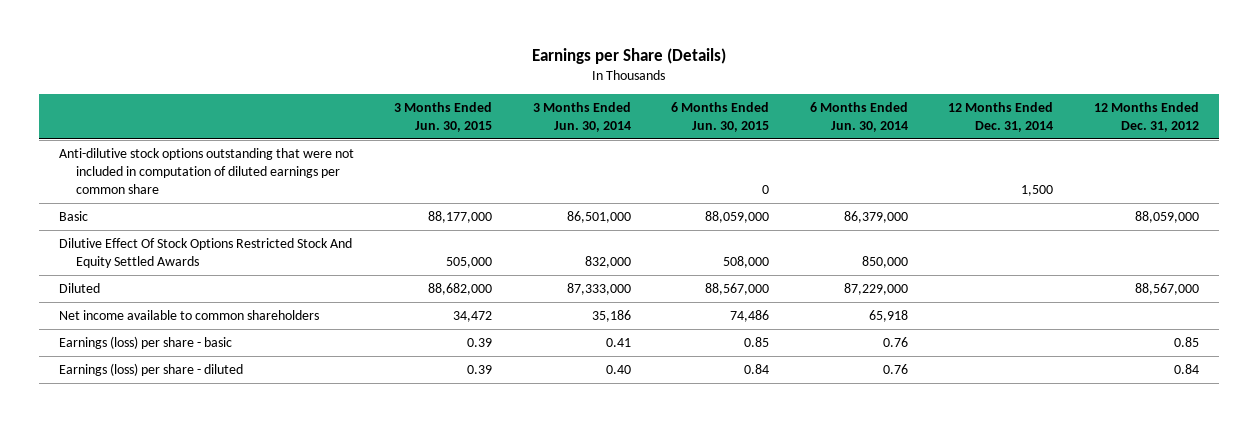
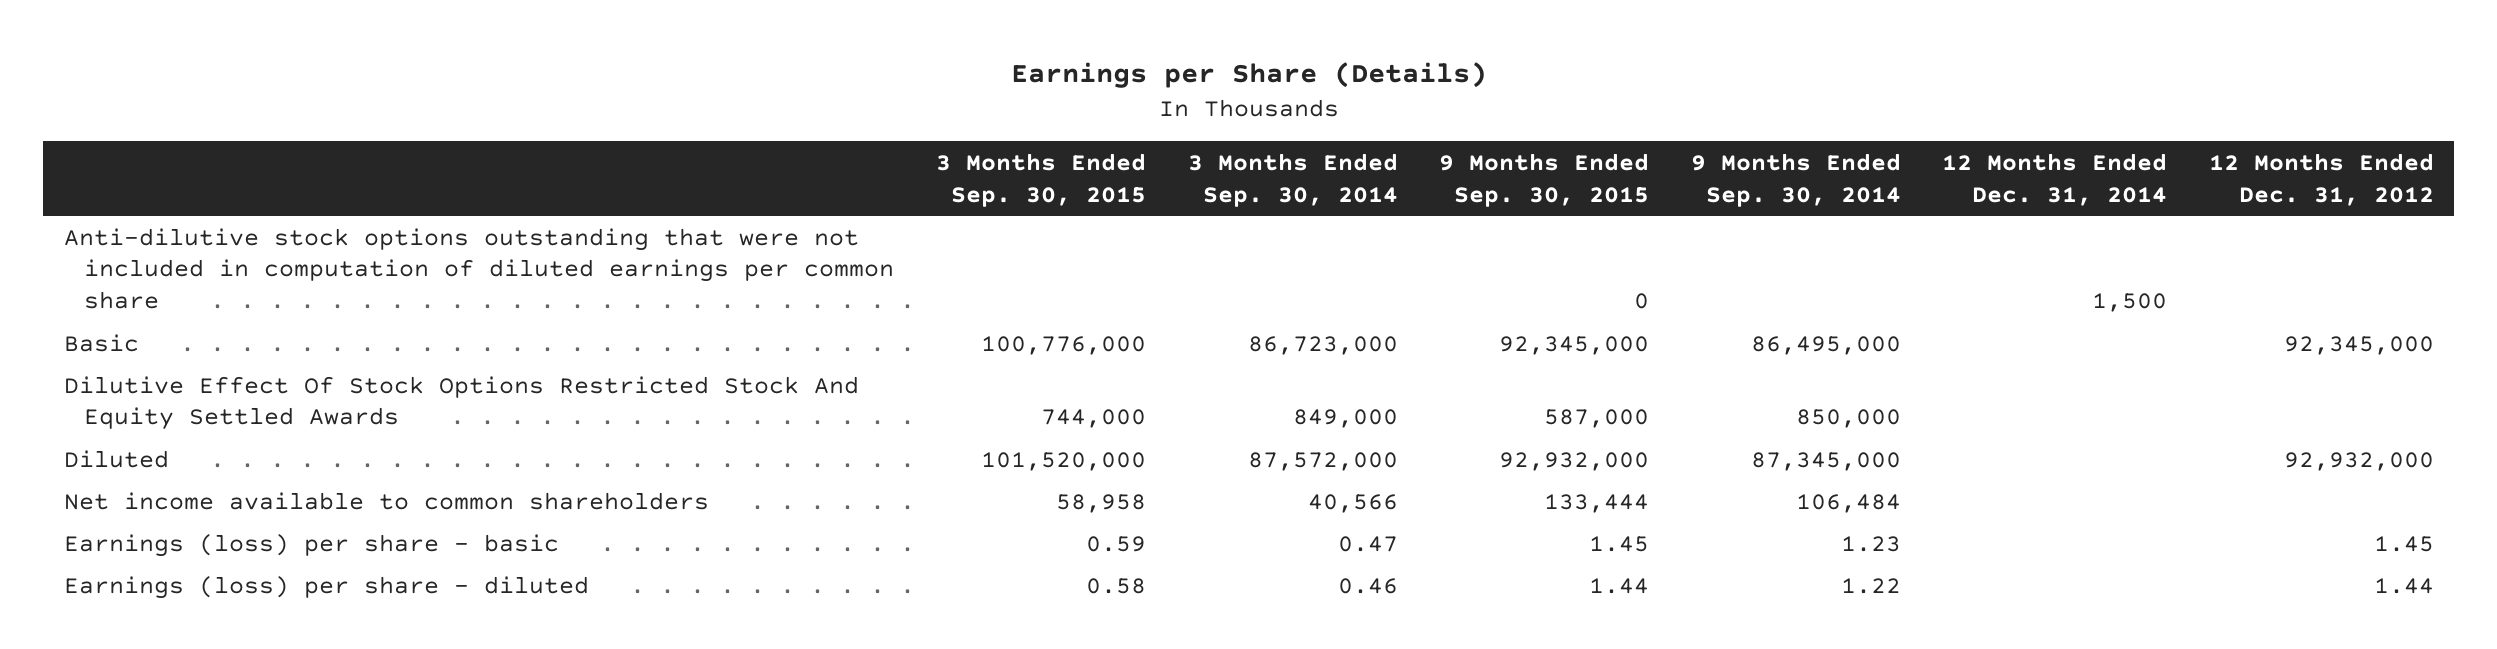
- | 3 Months Ended Jun. 30, 2015 | 3 Months Ended Jun. 30, 2014 | 6 Months Ended Jun. 30, 2015 | 6 Months Ended Jun. 30, 2014 | 12 Months Ended Dec. 31, 2014 | 12 Months Ended Dec. 31, 2012
+ | 3 Months Ended Sep. 30, 2015 | 3 Months Ended Sep. 30, 2014 | 9 Months Ended Sep. 30, 2015 | 9 Months Ended Sep. 30, 2014 | 12 Months Ended Dec. 31, 2014 | 12 Months Ended Dec. 31, 2012
- Basic | 88,177,000 | 86,501,000 | 88,059,000 | 86,379,000 | | 88,059,000
+ Basic | 100,776,000 | 86,723,000 | 92,345,000 | 86,495,000 | | 92,345,000
- Diluted | 88,682,000 | 87,333,000 | 88,567,000 | 87,229,000 | | 88,567,000
+ Diluted | 101,520,000 | 87,572,000 | 92,932,000 | 87,345,000 | | 92,932,000
- Earnings (loss) per share - basic | 0.39 | 0.41 | 0.85 | 0.76 | | 0.85
- Earnings (loss) per share - diluted | 0.39 | 0.40 | 0.84 | 0.76 | | 0.84
+ Earnings (loss) per share - basic | 0.59 | 0.47 | 1.45 | 1.23 | | 1.45
+ Earnings (loss) per share - diluted | 0.58 | 0.46 | 1.44 | 1.22 | | 1.44

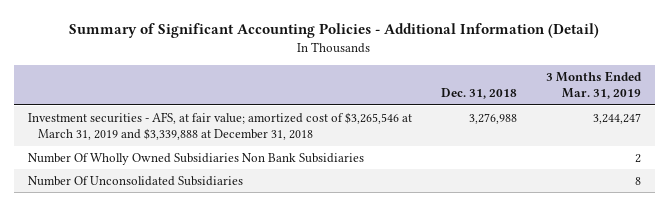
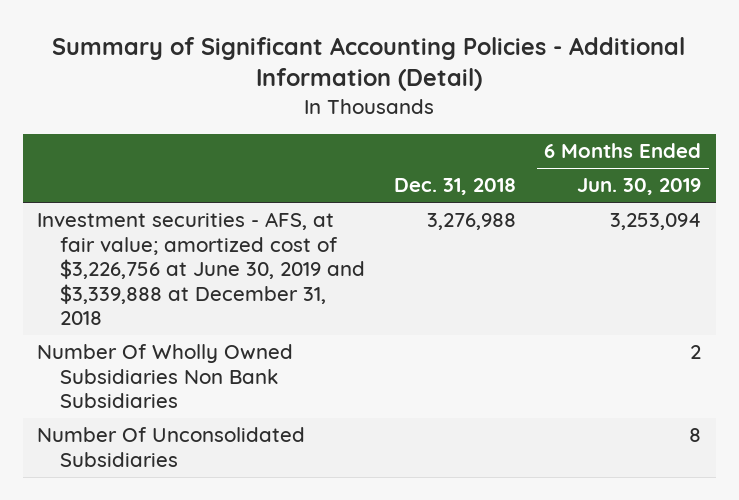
- | Dec. 31, 2018 | 3 Months Ended Mar. 31, 2019
+ | Dec. 31, 2018 | 6 Months Ended Jun. 30, 2019
- Investment securities - AFS, at fair value; amortized cost of $3,265,546 at March 31, 2019 and $3,339,888 at December 31, 2018 | 3,276,988 | 3,244,247
+ Investment securities - AFS, at fair value; amortized cost of $3,226,756 at June 30, 2019 and $3,339,888 at December 31, 2018 | 3,276,988 | 3,253,094

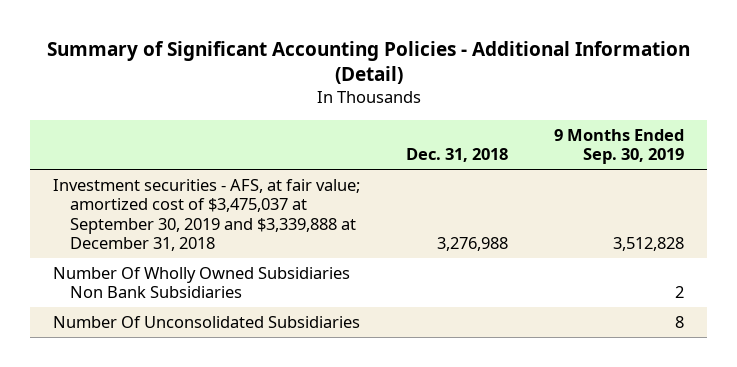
- | Dec. 31, 2018 | 6 Months Ended Jun. 30, 2019
+ | Dec. 31, 2018 | 9 Months Ended Sep. 30, 2019
- Investment securities - AFS, at fair value; amortized cost of $3,226,756 at June 30, 2019 and $3,339,888 at December 31, 2018 | 3,276,988 | 3,253,094
+ Investment securities - AFS, at fair value; amortized cost of $3,475,037 at September 30, 2019 and $3,339,888 at December 31, 2018 | 3,276,988 | 3,512,828

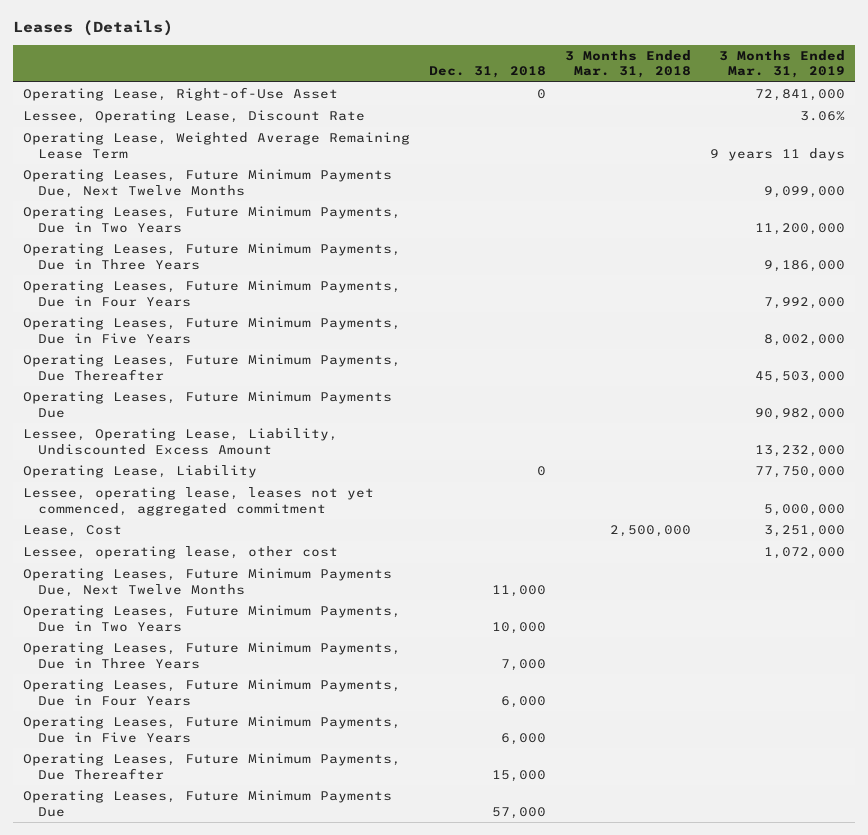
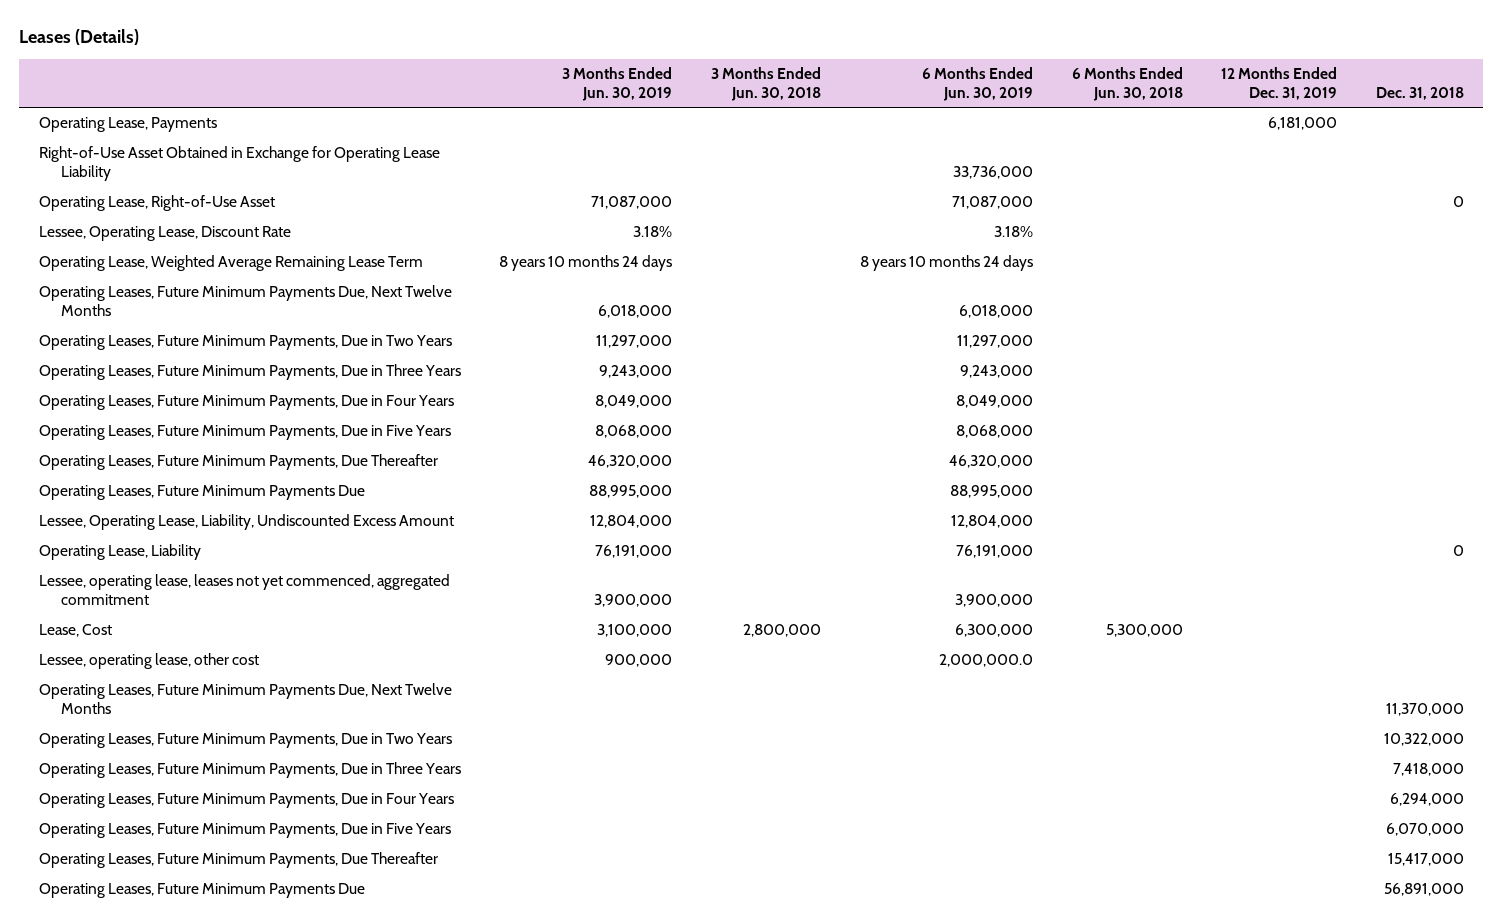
- | Dec. 31, 2018 | 3 Months Ended Mar. 31, 2018 | 3 Months Ended Mar. 31, 2019
+ | 3 Months Ended Jun. 30, 2019 | 3 Months Ended Jun. 30, 2018 | 6 Months Ended Jun. 30, 2019 | 6 Months Ended Jun. 30, 2018 | 12 Months Ended Dec. 31, 2019 | Dec. 31, 2018
+ Operating Lease, Payments | | | | | 6,181,000 |
+ Right-of-Use Asset Obtained in Exchange for Operating Lease Liability | | | 33,736,000 | | |
- Operating Leases, Future Minimum Payments Due, Next Twelve Months | 11,000 | |
- Operating Leases, Future Minimum Payments, Due in Two Years | 10,000 | |
- Operating Leases, Future Minimum Payments, Due in Three Years | 7,000 | |
- Operating Leases, Future Minimum Payments, Due in Four Years | 6,000 | |
- Operating Leases, Future Minimum Payments, Due in Five Years | 6,000 | |
- Operating Leases, Future Minimum Payments, Due Thereafter | 15,000 | |
- Operating Leases, Future Minimum Payments Due | 57,000 | |
+ Operating Leases, Future Minimum Payments Due, Next Twelve Months | | | | | | 11,370,000
+ Operating Leases, Future Minimum Payments, Due in Two Years | | | | | | 10,322,000
+ Operating Leases, Future Minimum Payments, Due in Three Years | | | | | | 7,418,000
+ Operating Leases, Future Minimum Payments, Due in Four Years | | | | | | 6,294,000
+ Operating Leases, Future Minimum Payments, Due in Five Years | | | | | | 6,070,000
+ Operating Leases, Future Minimum Payments, Due Thereafter | | | | | | 15,417,000
+ Operating Leases, Future Minimum Payments Due | | | | | | 56,891,000

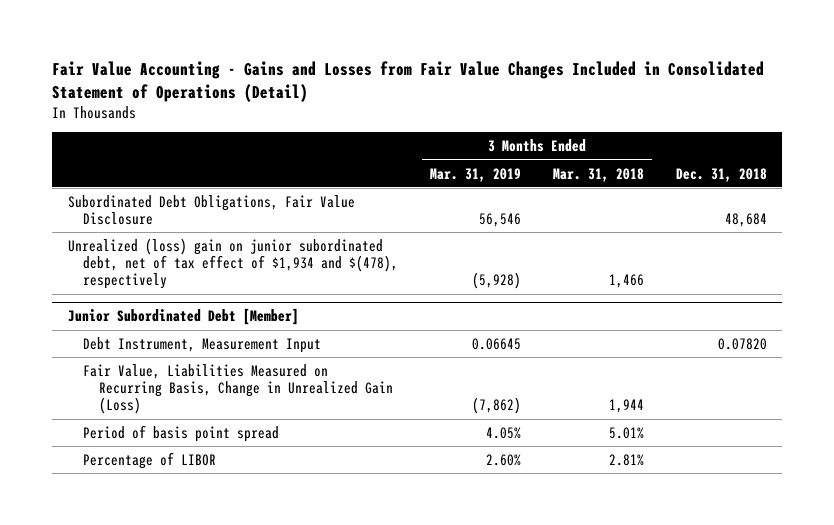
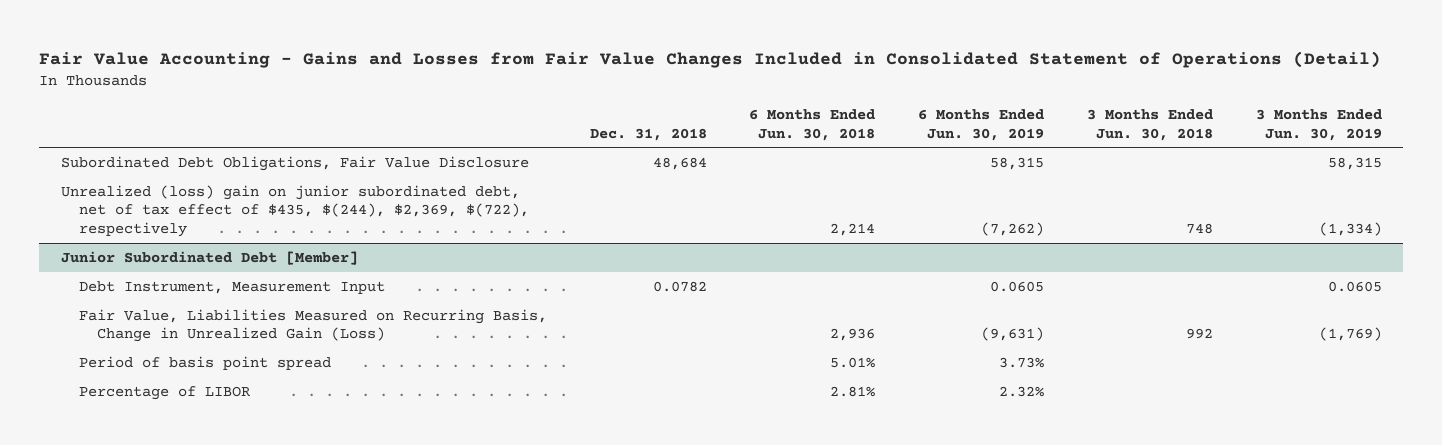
- | 3 Months Ended Mar. 31, 2019 | 3 Months Ended Mar. 31, 2018 | Dec. 31, 2018
+ | Dec. 31, 2018 | 6 Months Ended Jun. 30, 2018 | 6 Months Ended Jun. 30, 2019 | 3 Months Ended Jun. 30, 2018 | 3 Months Ended Jun. 30, 2019
- Unrealized (loss) gain on junior subordinated debt, net of tax effect of $1,934 and $(478), respectively | (5,928) | 1,466 |
+ Unrealized (loss) gain on junior subordinated debt, net of tax effect of $435, $(244), $2,369, $(722), respectively | | 2,214 | (7,262) | 748 | (1,334)
@ Junior Subordinated Debt [Member]
- Debt Instrument, Measurement Input | 0.06645 | | 0.07820
+ Debt Instrument, Measurement Input | 0.0782 | | 0.0605 | | 0.0605

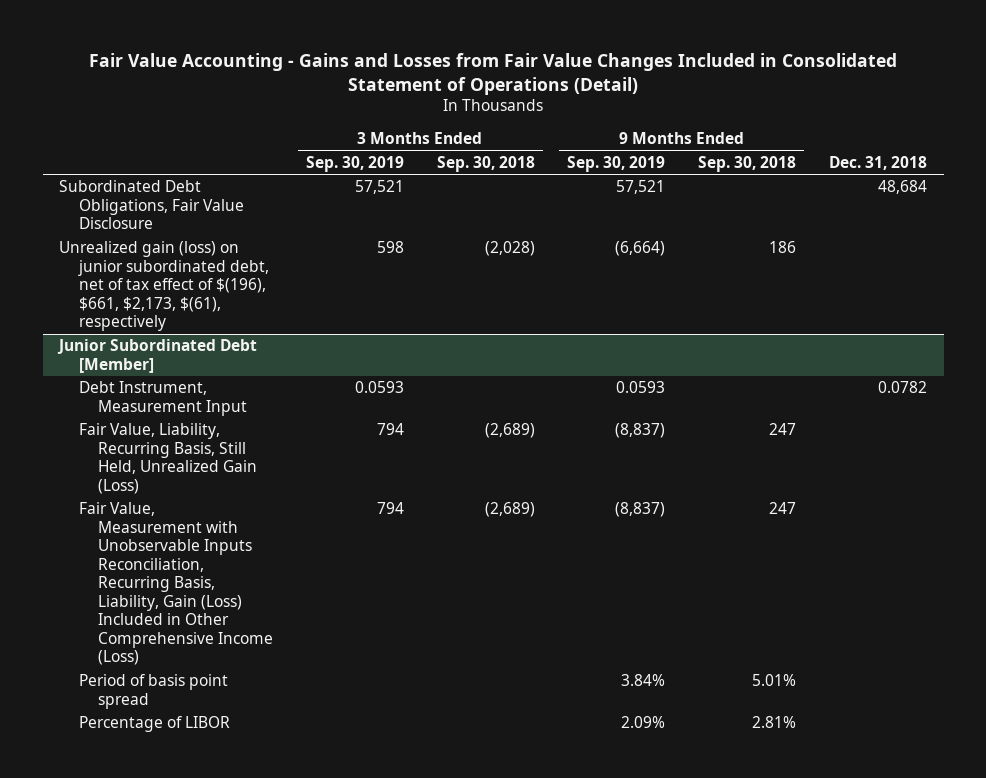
- | Dec. 31, 2018 | 6 Months Ended Jun. 30, 2018 | 6 Months Ended Jun. 30, 2019 | 3 Months Ended Jun. 30, 2018 | 3 Months Ended Jun. 30, 2019
+ | 3 Months Ended Sep. 30, 2019 | 3 Months Ended Sep. 30, 2018 | 9 Months Ended Sep. 30, 2019 | 9 Months Ended Sep. 30, 2018 | Dec. 31, 2018
- Unrealized (loss) gain on junior subordinated debt, net of tax effect of $435, $(244), $2,369, $(722), respectively | | 2,214 | (7,262) | 748 | (1,334)
+ Unrealized gain (loss) on junior subordinated debt, net of tax effect of $(196), $661, $2,173, $(61), respectively | 598 | (2,028) | (6,664) | 186 |
@ Junior Subordinated Debt [Member]
- Fair Value, Liabilities Measured on Recurring Basis, Change in Unrealized Gain (Loss) | | 2,936 | (9,631) | 992 | (1,769)
+ Fair Value, Liability, Recurring Basis, Still Held, Unrealized Gain (Loss) | 794 | (2,689) | (8,837) | 247 |
+ Fair Value, Measurement with Unobservable Inputs Reconciliation, Recurring Basis, Liability, Gain (Loss) Included in Other Comprehensive Income (Loss) | 794 | (2,689) | (8,837) | 247 |

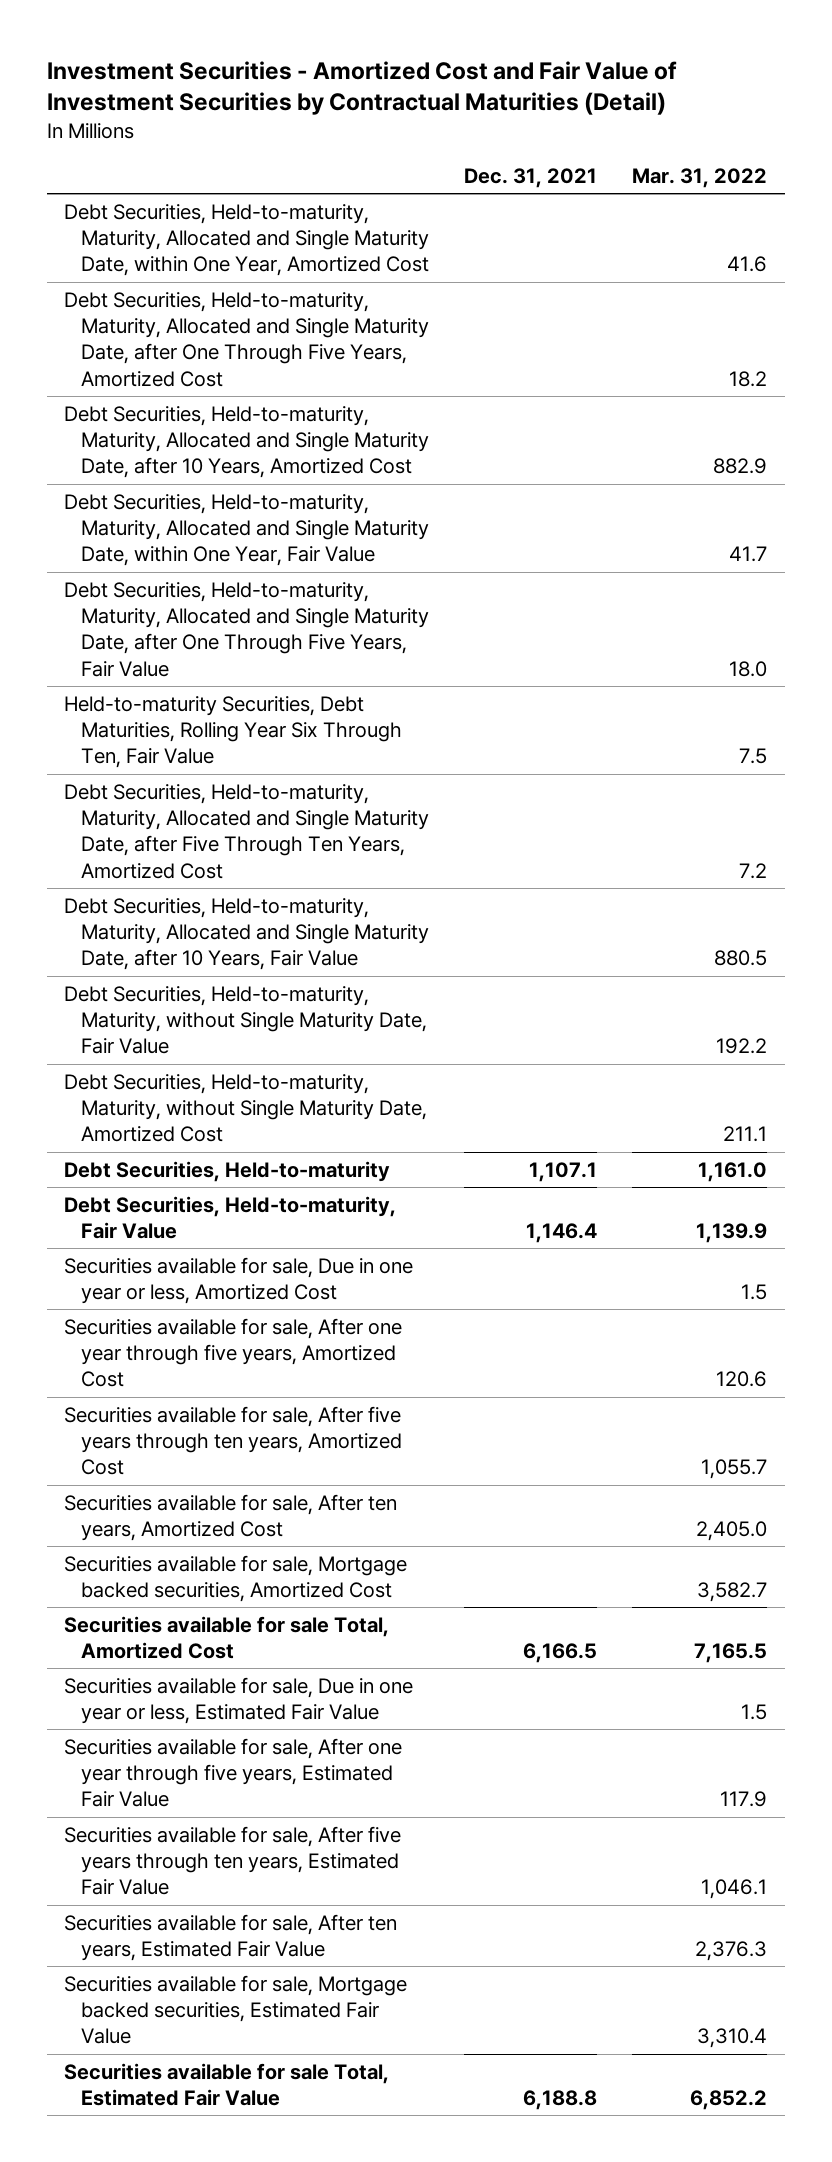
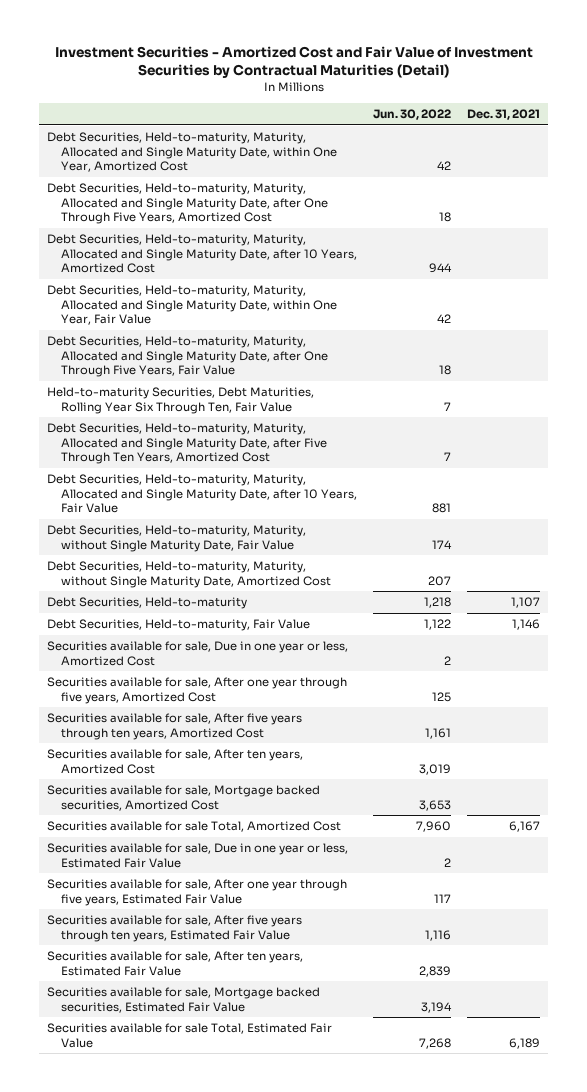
- | Dec. 31, 2021 | Mar. 31, 2022
+ | Jun. 30, 2022 | Dec. 31, 2021
- Debt Securities, Held-to-maturity | 1,107.1 | 1,161.0
- Debt Securities, Held-to-maturity, Fair Value | 1,146.4 | 1,139.9
+ Debt Securities, Held-to-maturity | 1,218 | 1,107
+ Debt Securities, Held-to-maturity, Fair Value | 1,122 | 1,146
- Securities available for sale Total, Amortized Cost | 6,166.5 | 7,165.5
+ Securities available for sale Total, Amortized Cost | 7,960 | 6,167
- Securities available for sale Total, Estimated Fair Value | 6,188.8 | 6,852.2
+ Securities available for sale Total, Estimated Fair Value | 7,268 | 6,189

